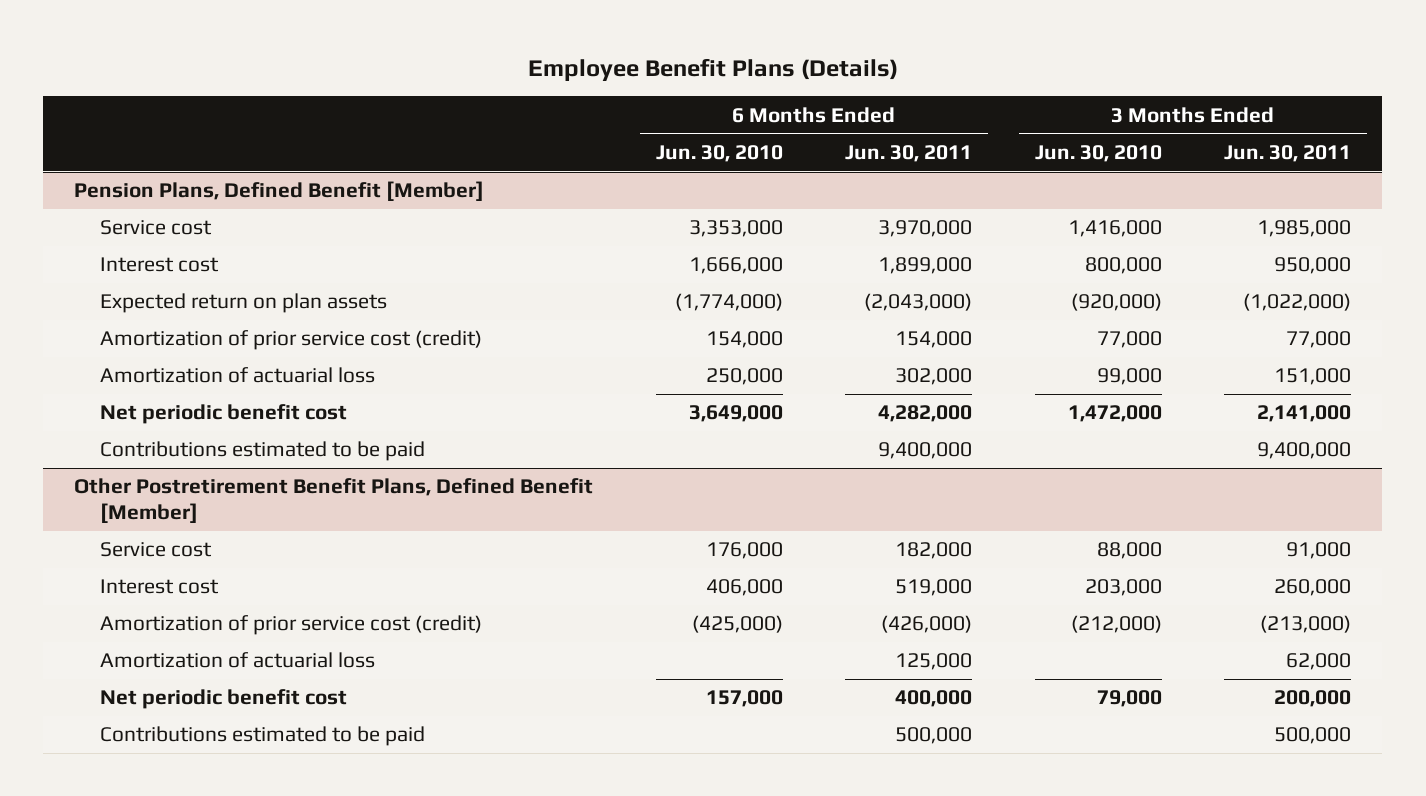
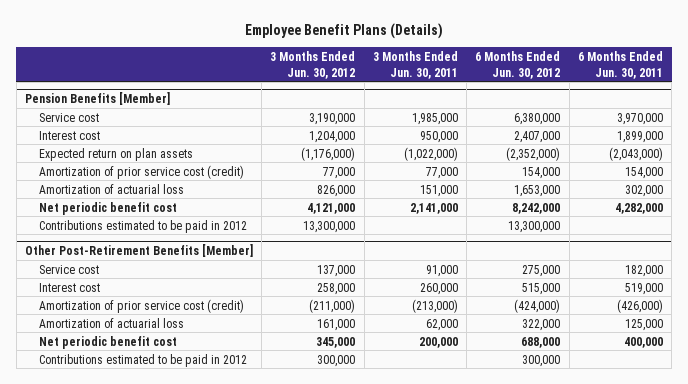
- | 6 Months Ended Jun. 30, 2010 | 6 Months Ended Jun. 30, 2011 | 3 Months Ended Jun. 30, 2010 | 3 Months Ended Jun. 30, 2011
+ | 3 Months Ended Jun. 30, 2012 | 3 Months Ended Jun. 30, 2011 | 6 Months Ended Jun. 30, 2012 | 6 Months Ended Jun. 30, 2011
- Pension Plans, Defined Benefit [Member]
+ Pension Benefits [Member]
- Contributions estimated to be paid | | 9,400,000 | | 9,400,000
- Other Postretirement Benefit Plans, Defined Benefit [Member]
+ Contributions estimated to be paid in 2012 | 13,300,000 | | 13,300,000 |
+ Other Post-Retirement Benefits [Member]
- Contributions estimated to be paid | | 500,000 | | 500,000
+ Contributions estimated to be paid in 2012 | 300,000 | | 300,000 |

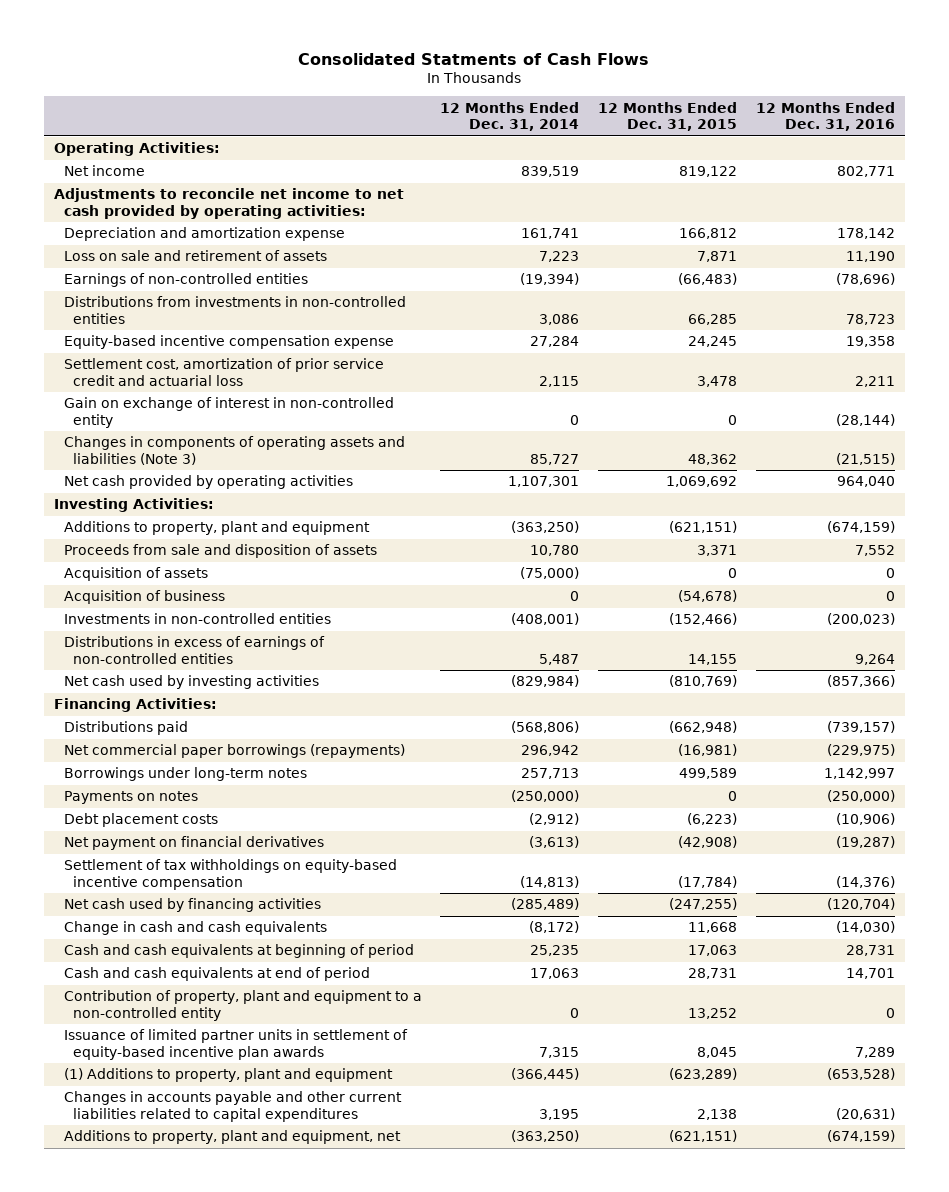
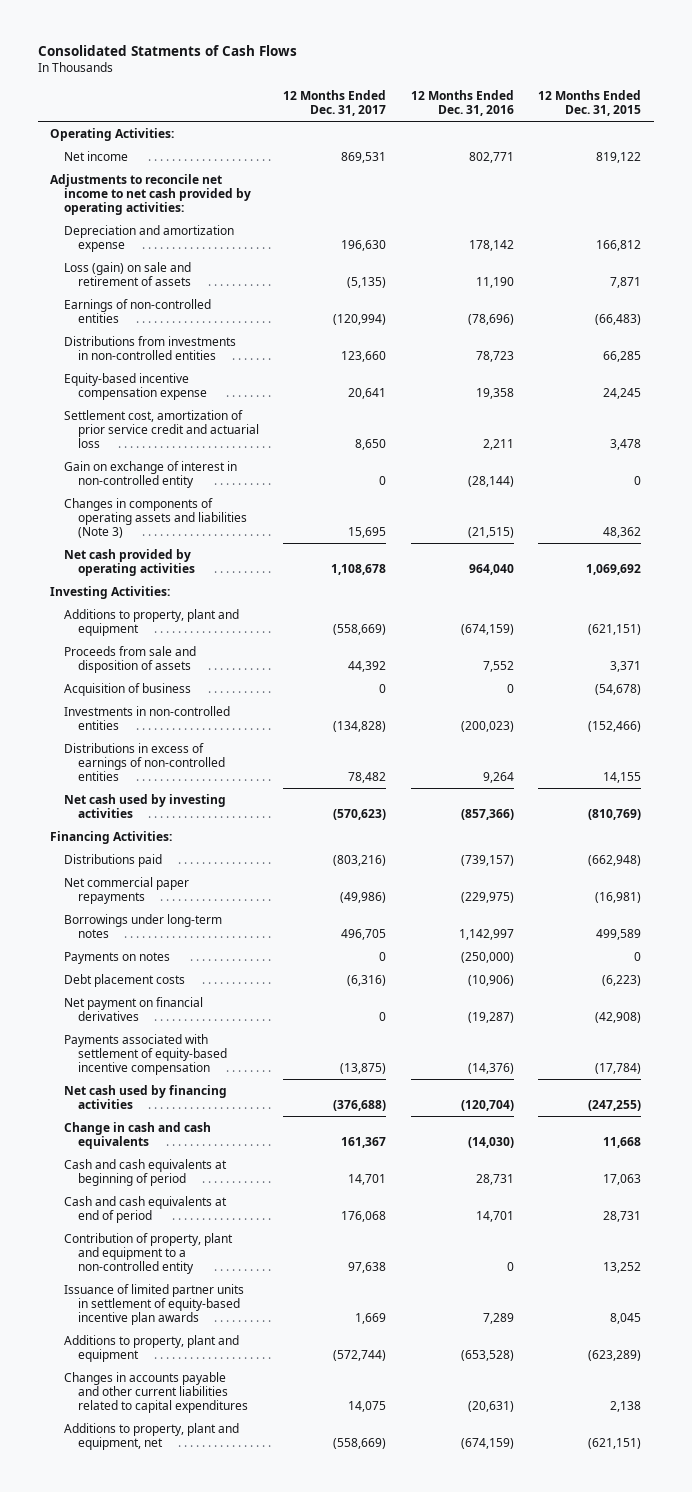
- | 12 Months Ended Dec. 31, 2014 | 12 Months Ended Dec. 31, 2015 | 12 Months Ended Dec. 31, 2016
+ | 12 Months Ended Dec. 31, 2017 | 12 Months Ended Dec. 31, 2016 | 12 Months Ended Dec. 31, 2015
- Loss on sale and retirement of assets | 7,223 | 7,871 | 11,190
+ Loss (gain) on sale and retirement of assets | (5,135) | 11,190 | 7,871
- Acquisition of assets | (75,000) | 0 | 0
- Net commercial paper borrowings (repayments) | 296,942 | (16,981) | (229,975)
+ Net commercial paper repayments | (49,986) | (229,975) | (16,981)
- Settlement of tax withholdings on equity-based incentive compensation | (14,813) | (17,784) | (14,376)
+ Payments associated with settlement of equity-based incentive compensation | (13,875) | (14,376) | (17,784)
- (1) Additions to property, plant and equipment | (366,445) | (623,289) | (653,528)
+ Additions to property, plant and equipment | (572,744) | (653,528) | (623,289)

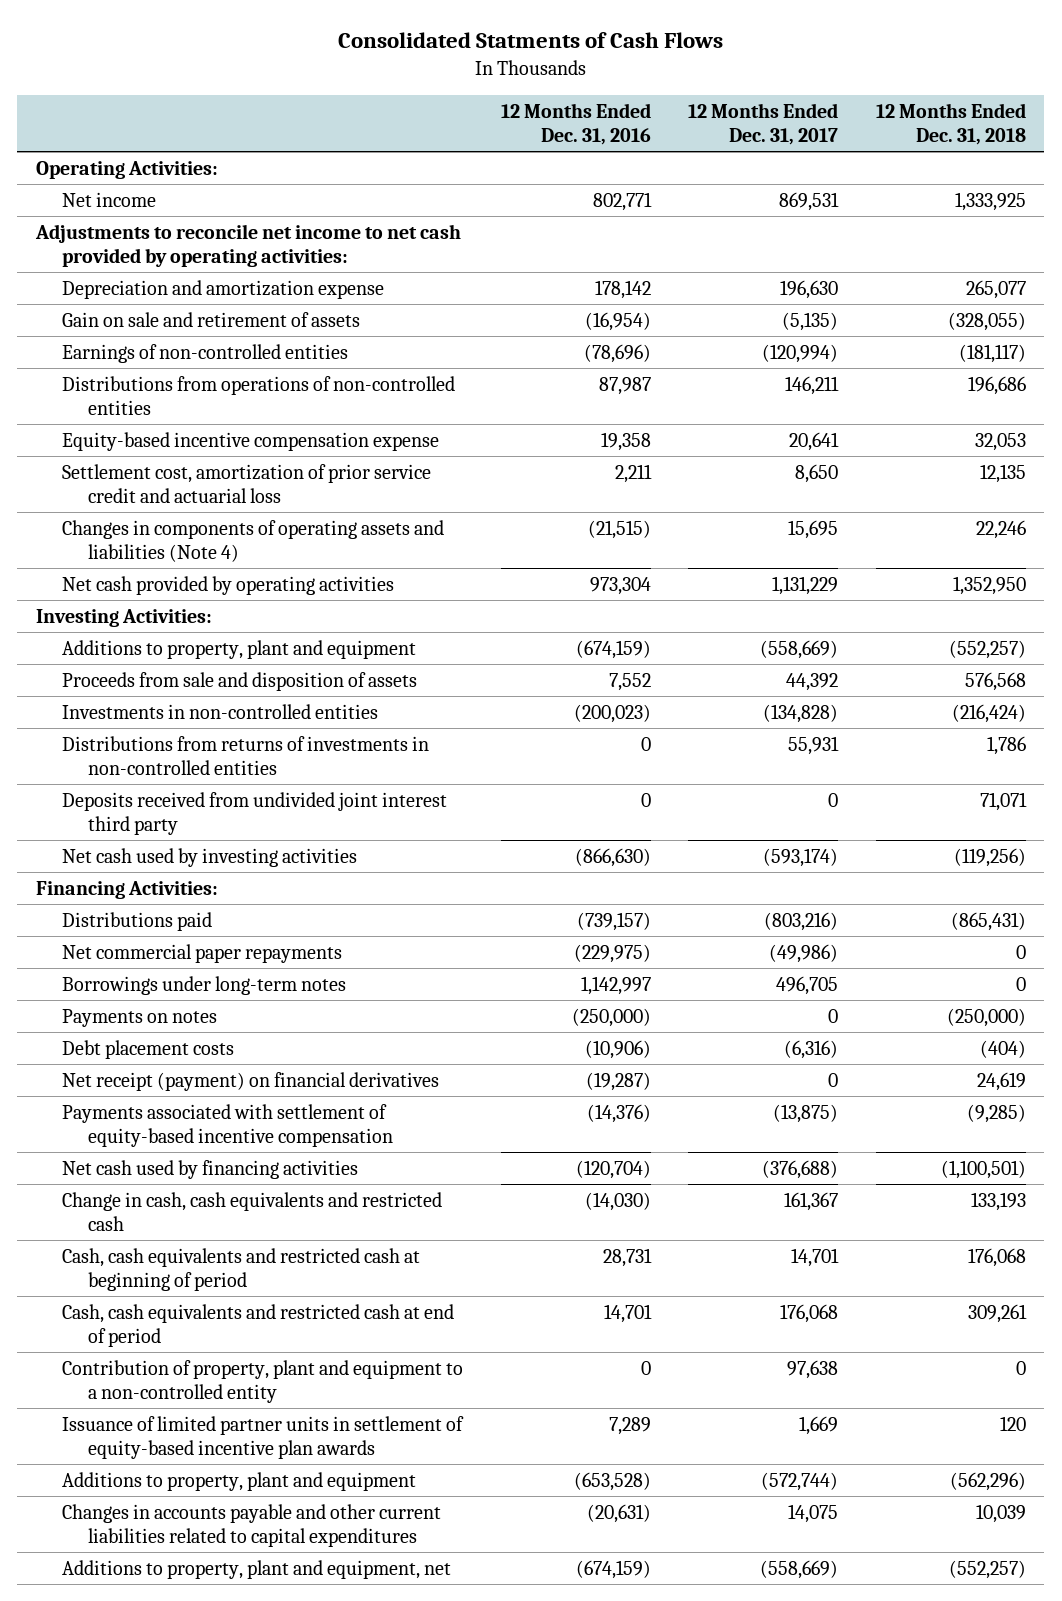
- | 12 Months Ended Dec. 31, 2017 | 12 Months Ended Dec. 31, 2016 | 12 Months Ended Dec. 31, 2015
+ | 12 Months Ended Dec. 31, 2016 | 12 Months Ended Dec. 31, 2017 | 12 Months Ended Dec. 31, 2018
- Loss (gain) on sale and retirement of assets | (5,135) | 11,190 | 7,871
+ Gain on sale and retirement of assets | (16,954) | (5,135) | (328,055)
- Distributions from investments in non-controlled entities | 123,660 | 78,723 | 66,285
+ Distributions from operations of non-controlled entities | 87,987 | 146,211 | 196,686
- Gain on exchange of interest in non-controlled entity | 0 | (28,144) | 0
- Changes in components of operating assets and liabilities (Note 3) | 15,695 | (21,515) | 48,362
- Net cash provided by operating activities | 1,108,678 | 964,040 | 1,069,692
+ Changes in components of operating assets and liabilities (Note 4) | (21,515) | 15,695 | 22,246
+ Net cash provided by operating activities | 973,304 | 1,131,229 | 1,352,950
- Acquisition of business | 0 | 0 | (54,678)
- Distributions in excess of earnings of non-controlled entities | 78,482 | 9,264 | 14,155
- Net cash used by investing activities | (570,623) | (857,366) | (810,769)
+ Distributions from returns of investments in non-controlled entities | 0 | 55,931 | 1,786
+ Deposits received from undivided joint interest third party | 0 | 0 | 71,071
+ Net cash used by investing activities | (866,630) | (593,174) | (119,256)
- Net payment on financial derivatives | 0 | (19,287) | (42,908)
+ Net receipt (payment) on financial derivatives | (19,287) | 0 | 24,619
- Change in cash and cash equivalents | 161,367 | (14,030) | 11,668
- Cash and cash equivalents at beginning of period | 14,701 | 28,731 | 17,063
- Cash and cash equivalents at end of period | 176,068 | 14,701 | 28,731
+ Change in cash, cash equivalents and restricted cash | (14,030) | 161,367 | 133,193
+ Cash, cash equivalents and restricted cash at beginning of period | 28,731 | 14,701 | 176,068
+ Cash, cash equivalents and restricted cash at end of period | 14,701 | 176,068 | 309,261

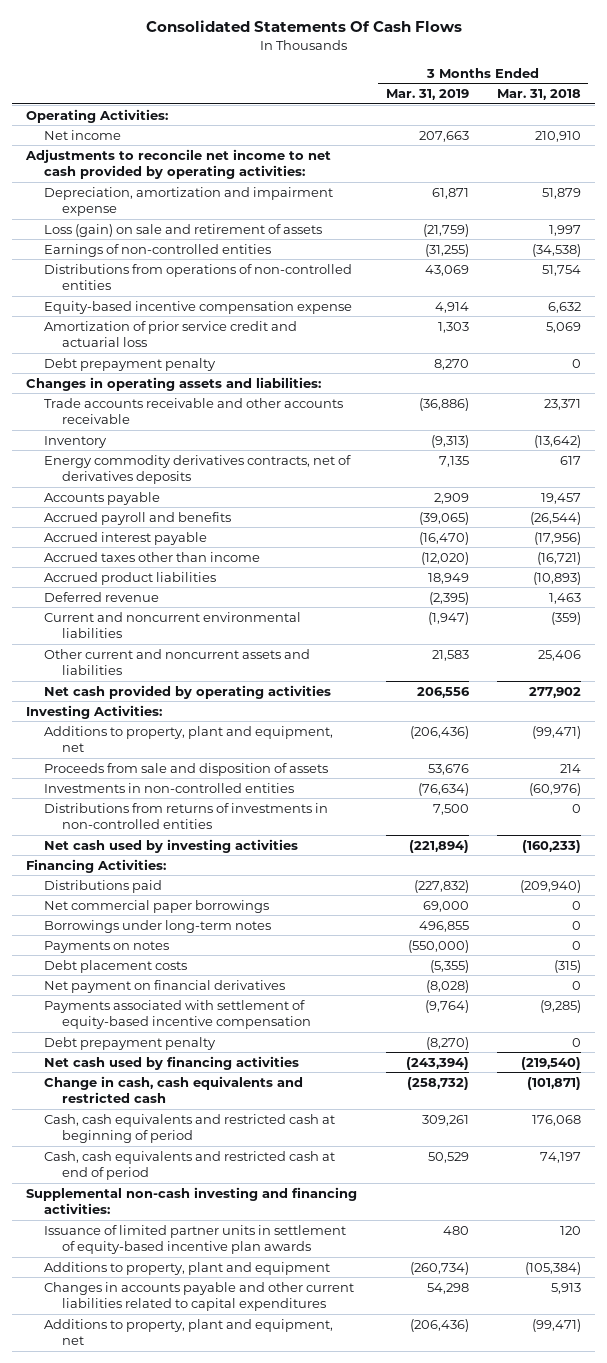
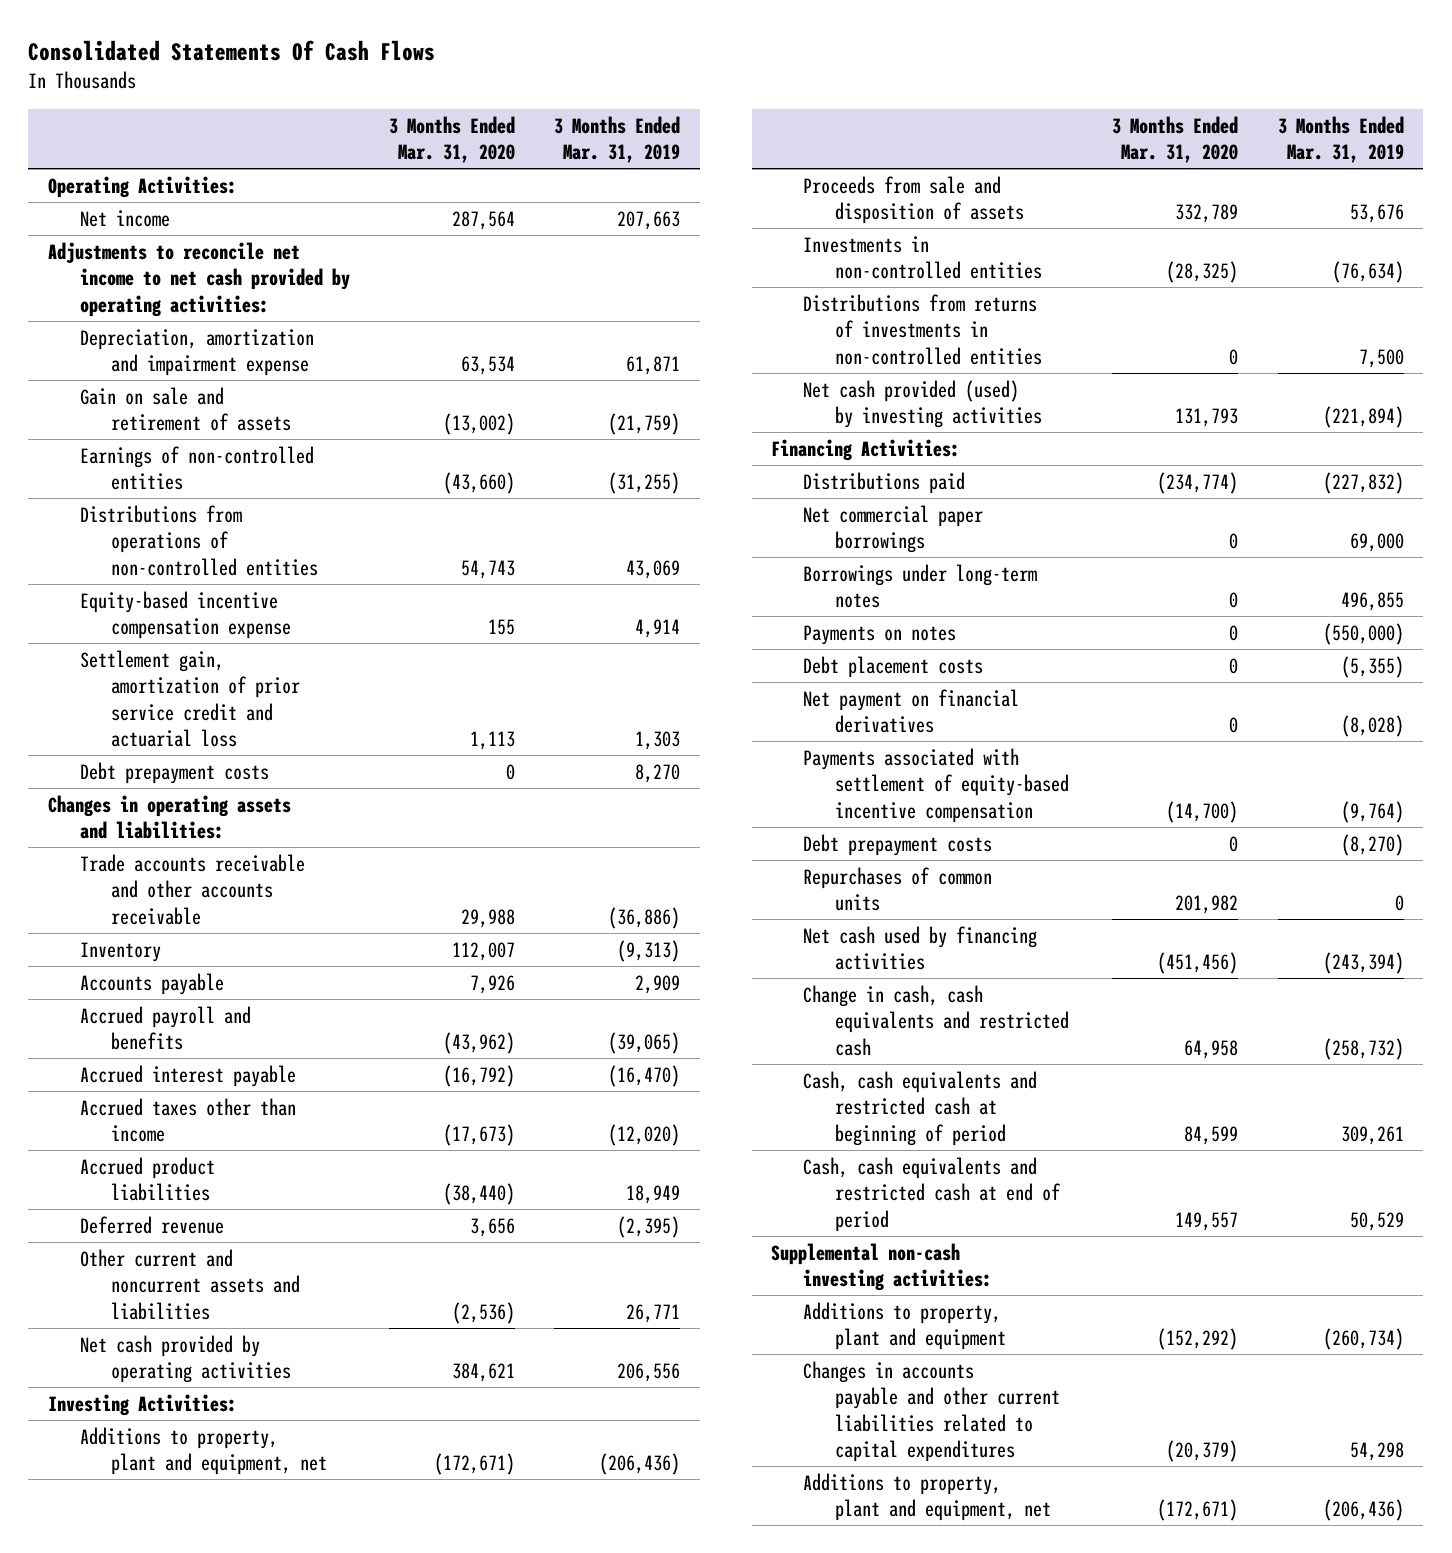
- | 3 Months Ended Mar. 31, 2019 | 3 Months Ended Mar. 31, 2018
+ | 3 Months Ended Mar. 31, 2020 | 3 Months Ended Mar. 31, 2019
- Loss (gain) on sale and retirement of assets | (21,759) | 1,997
+ Gain on sale and retirement of assets | (13,002) | (21,759)
- Amortization of prior service credit and actuarial loss | 1,303 | 5,069
- Debt prepayment penalty | 8,270 | 0
+ Settlement gain, amortization of prior service credit and actuarial loss | 1,113 | 1,303
+ Debt prepayment costs | 0 | 8,270
- Energy commodity derivatives contracts, net of derivatives deposits | 7,135 | 617
- Current and noncurrent environmental liabilities | (1,947) | (359)
- Other current and noncurrent assets and liabilities | 21,583 | 25,406
+ Other current and noncurrent assets and liabilities | (2,536) | 26,771
- Net cash used by investing activities | (221,894) | (160,233)
+ Net cash provided (used) by investing activities | 131,793 | (221,894)
- Debt prepayment penalty | (8,270) | 0
+ Debt prepayment costs | 0 | (8,270)
+ Repurchases of common units | 201,982 | 0
- Supplemental non-cash investing and financing activities:
- Issuance of limited partner units in settlement of equity-based incentive plan awards | 480 | 120
+ Supplemental non-cash investing activities:

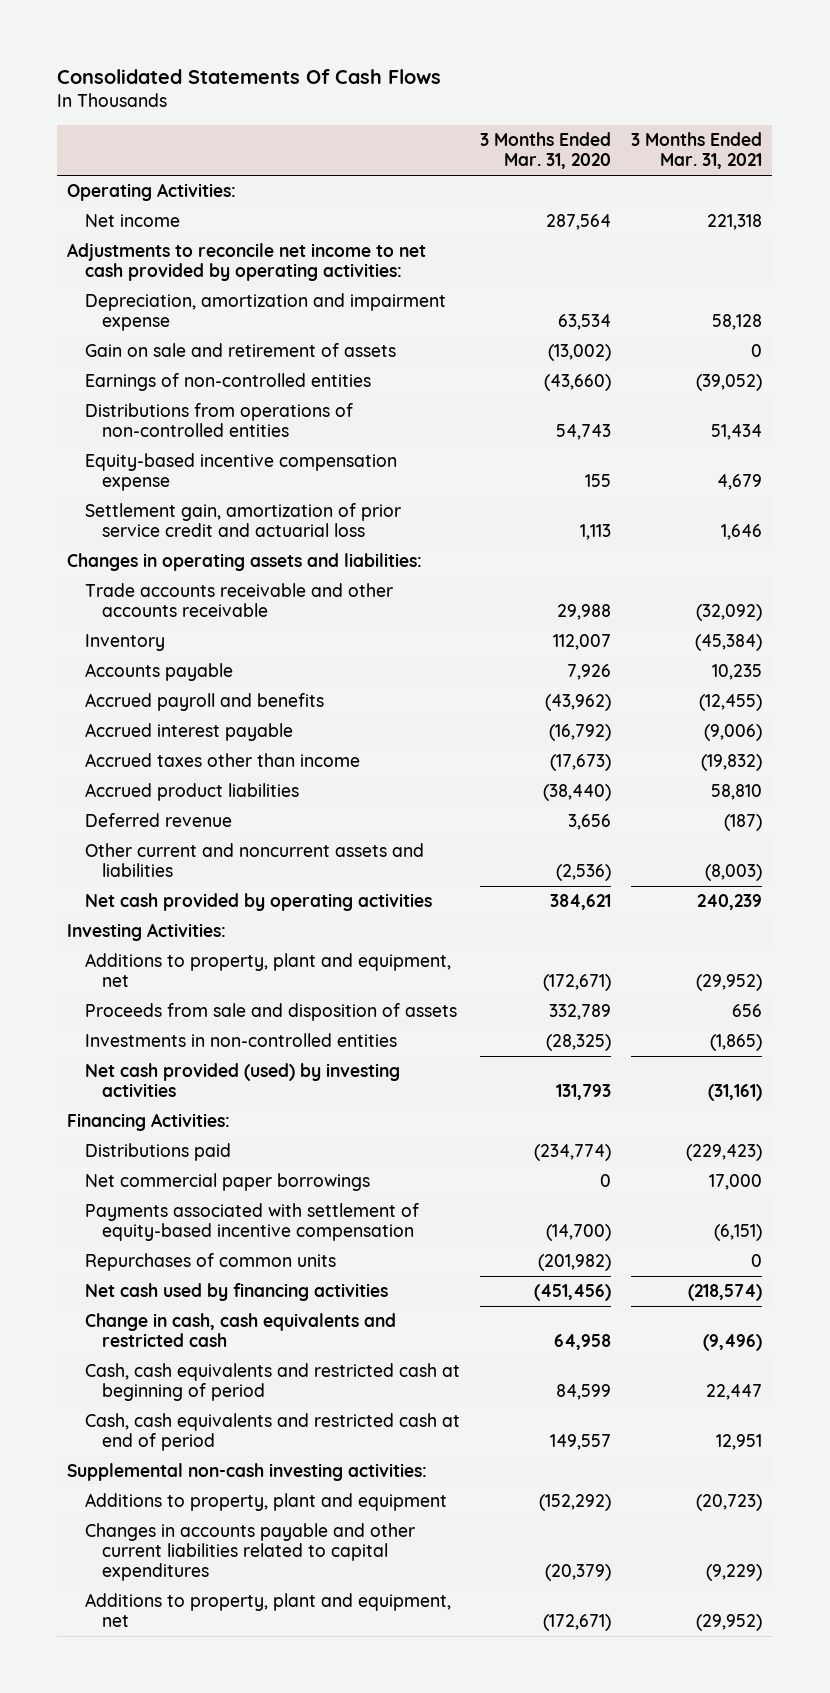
- | 3 Months Ended Mar. 31, 2020 | 3 Months Ended Mar. 31, 2019
+ | 3 Months Ended Mar. 31, 2020 | 3 Months Ended Mar. 31, 2021
- Debt prepayment costs | 0 | 8,270
- Distributions from returns of investments in non-controlled entities | 0 | 7,500
- Borrowings under long-term notes | 0 | 496,855
- Payments on notes | 0 | (550,000)
- Debt placement costs | 0 | (5,355)
- Net payment on financial derivatives | 0 | (8,028)
- Debt prepayment costs | 0 | (8,270)
- Repurchases of common units | 201,982 | 0
+ Repurchases of common units | (201,982) | 0

